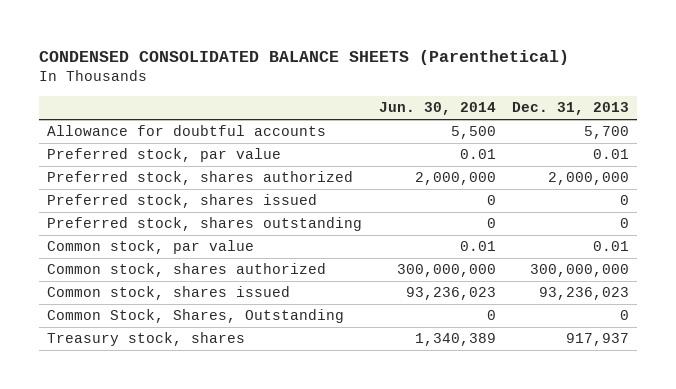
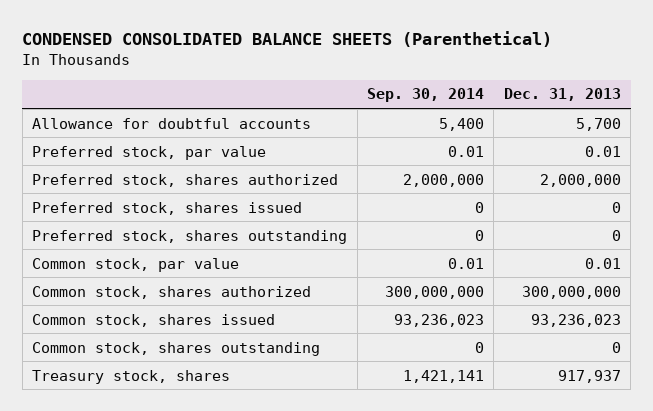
- | Jun. 30, 2014 | Dec. 31, 2013
+ | Sep. 30, 2014 | Dec. 31, 2013
- Common Stock, Shares, Outstanding | 0 | 0
+ Common stock, shares outstanding | 0 | 0

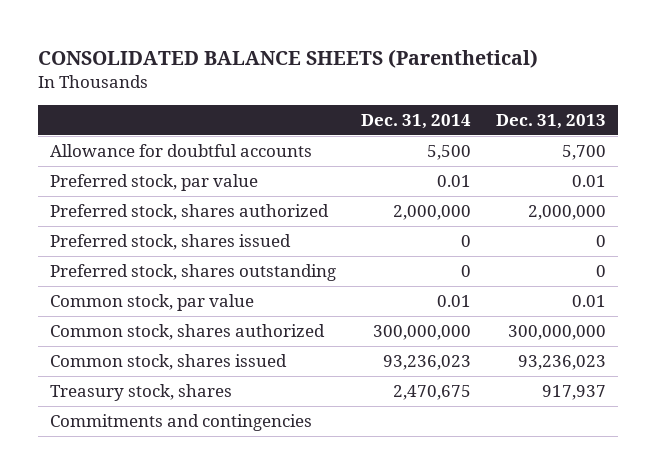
- CONDENSED CONSOLIDATED BALANCE SHEETS (Parenthetical)
+ CONSOLIDATED BALANCE SHEETS (Parenthetical)
- | Sep. 30, 2014 | Dec. 31, 2013
+ | Dec. 31, 2014 | Dec. 31, 2013
- Common stock, shares outstanding | 0 | 0
+ Commitments and contingencies

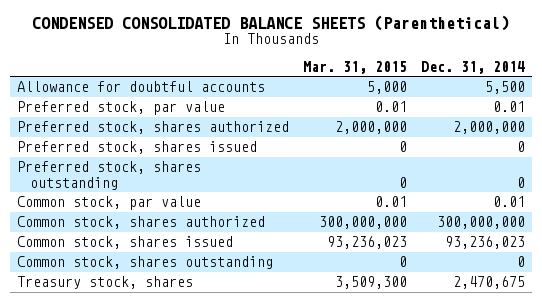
- CONSOLIDATED BALANCE SHEETS (Parenthetical)
+ CONDENSED CONSOLIDATED BALANCE SHEETS (Parenthetical)
- | Dec. 31, 2014 | Dec. 31, 2013
+ | Mar. 31, 2015 | Dec. 31, 2014
+ Common stock, shares outstanding | 0 | 0
- Commitments and contingencies

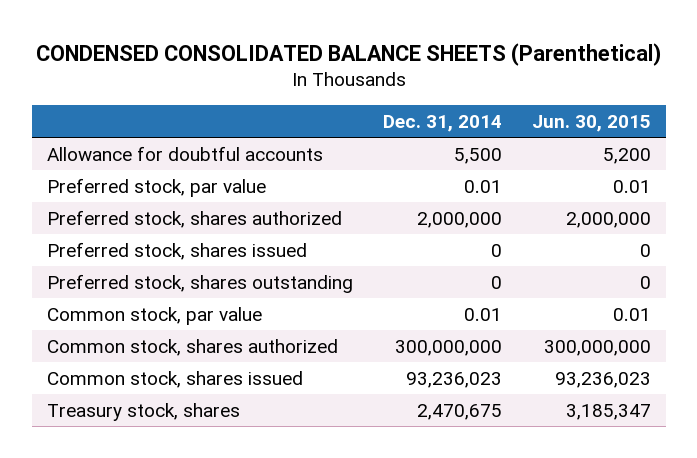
- | Mar. 31, 2015 | Dec. 31, 2014
+ | Dec. 31, 2014 | Jun. 30, 2015
- Common stock, shares outstanding | 0 | 0

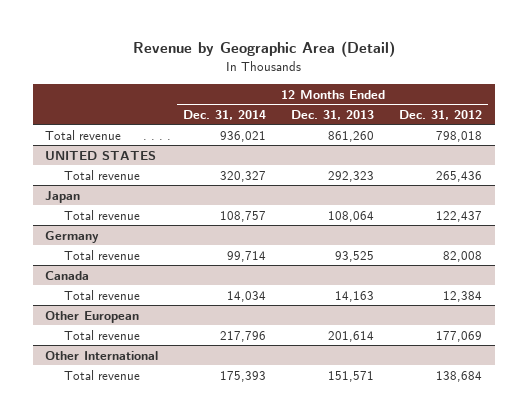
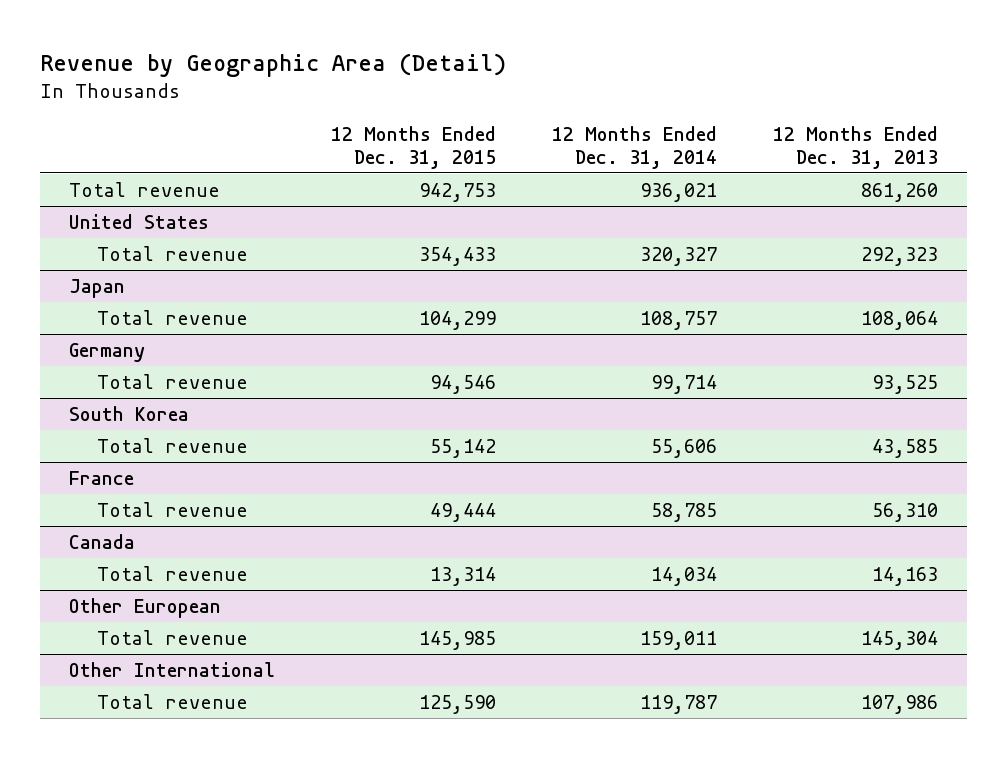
- | 12 Months Ended Dec. 31, 2014 | 12 Months Ended Dec. 31, 2013 | 12 Months Ended Dec. 31, 2012
+ | 12 Months Ended Dec. 31, 2015 | 12 Months Ended Dec. 31, 2014 | 12 Months Ended Dec. 31, 2013
- UNITED STATES
+ United States
+ South Korea
+ Total revenue | 55,142 | 55,606 | 43,585
+ France
+ Total revenue | 49,444 | 58,785 | 56,310
@ Other European
- Total revenue | 217,796 | 201,614 | 177,069
+ Total revenue | 145,985 | 159,011 | 145,304
@ Other International
- Total revenue | 175,393 | 151,571 | 138,684
+ Total revenue | 125,590 | 119,787 | 107,986

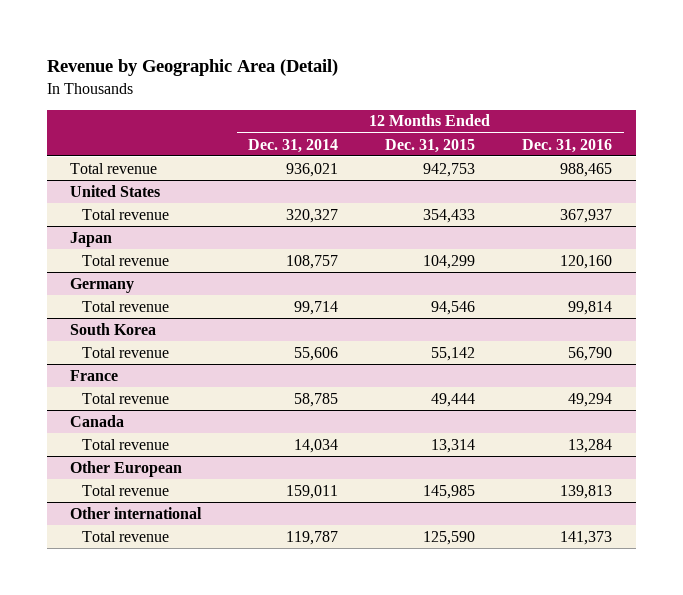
- | 12 Months Ended Dec. 31, 2015 | 12 Months Ended Dec. 31, 2014 | 12 Months Ended Dec. 31, 2013
+ | 12 Months Ended Dec. 31, 2014 | 12 Months Ended Dec. 31, 2015 | 12 Months Ended Dec. 31, 2016
- Other International
+ Other international

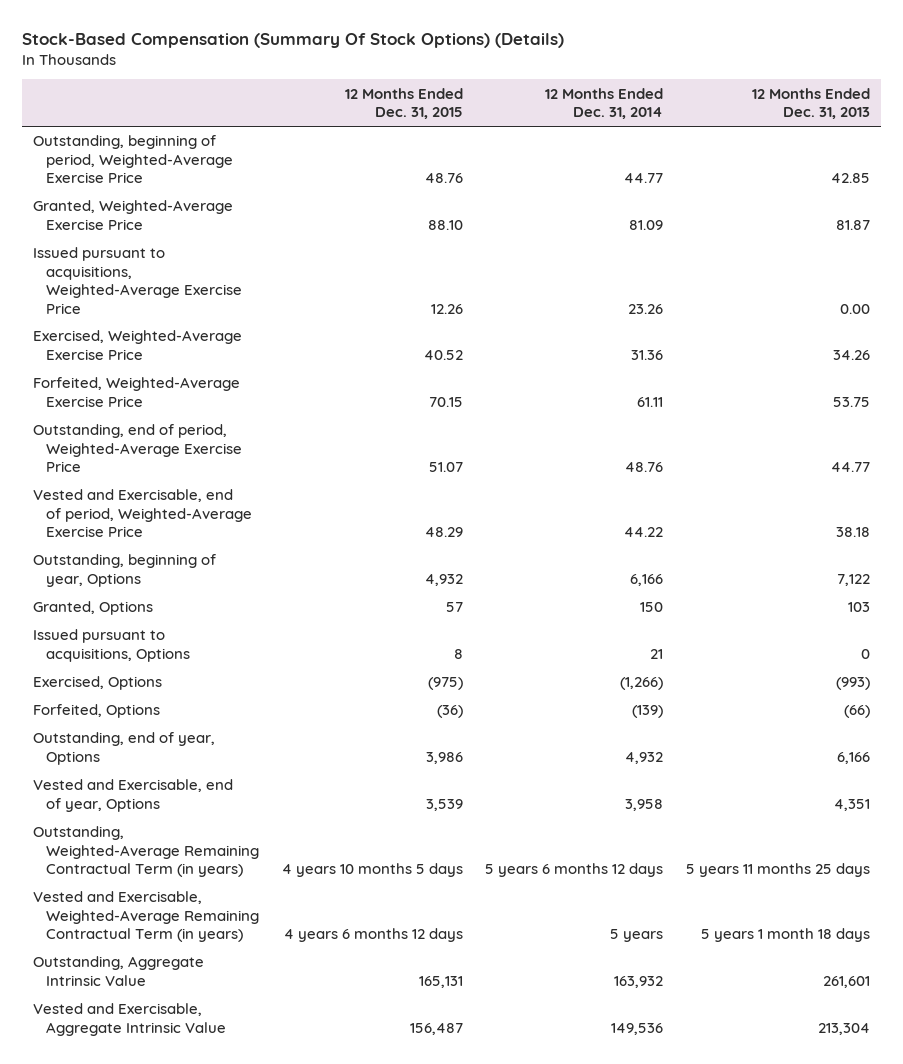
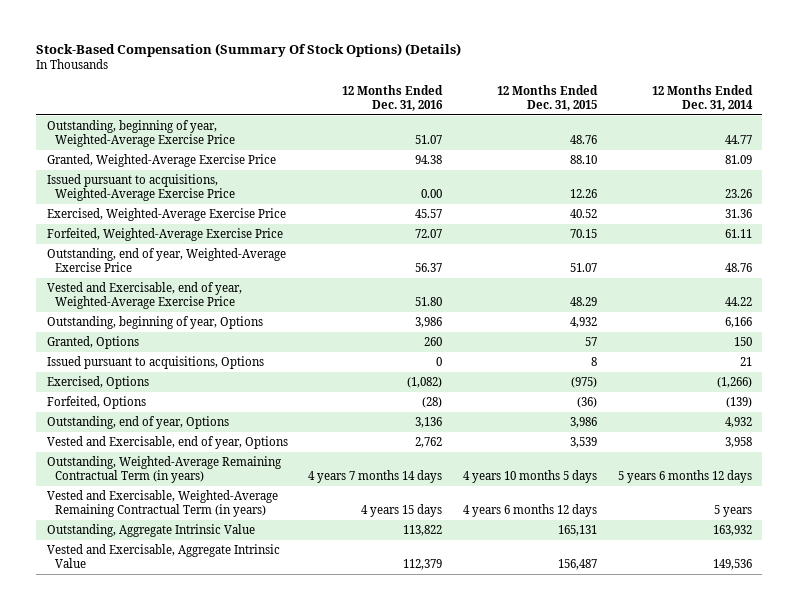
- | 12 Months Ended Dec. 31, 2015 | 12 Months Ended Dec. 31, 2014 | 12 Months Ended Dec. 31, 2013
+ | 12 Months Ended Dec. 31, 2016 | 12 Months Ended Dec. 31, 2015 | 12 Months Ended Dec. 31, 2014
- Outstanding, beginning of period, Weighted-Average Exercise Price | 48.76 | 44.77 | 42.85
+ Outstanding, beginning of year, Weighted-Average Exercise Price | 51.07 | 48.76 | 44.77
- Outstanding, end of period, Weighted-Average Exercise Price | 51.07 | 48.76 | 44.77
- Vested and Exercisable, end of period, Weighted-Average Exercise Price | 48.29 | 44.22 | 38.18
+ Outstanding, end of year, Weighted-Average Exercise Price | 56.37 | 51.07 | 48.76
+ Vested and Exercisable, end of year, Weighted-Average Exercise Price | 51.80 | 48.29 | 44.22

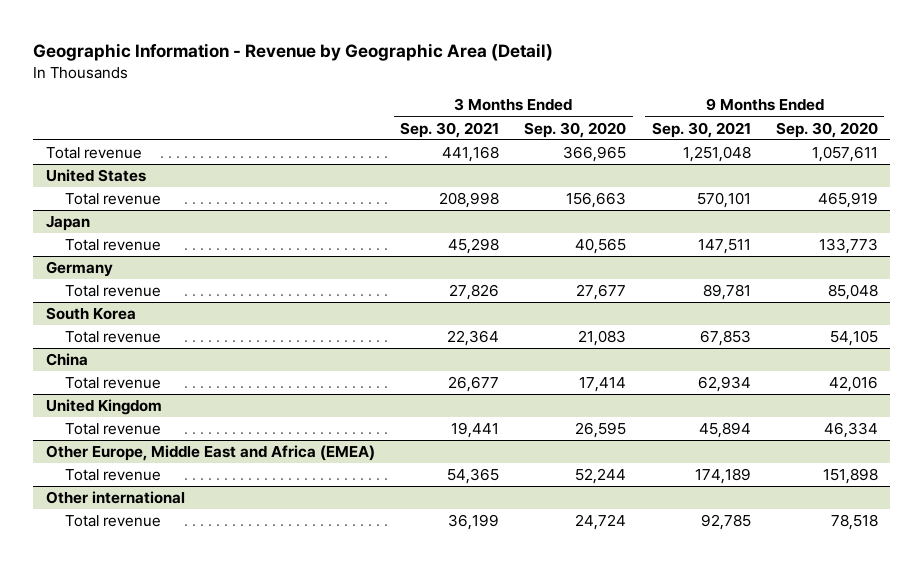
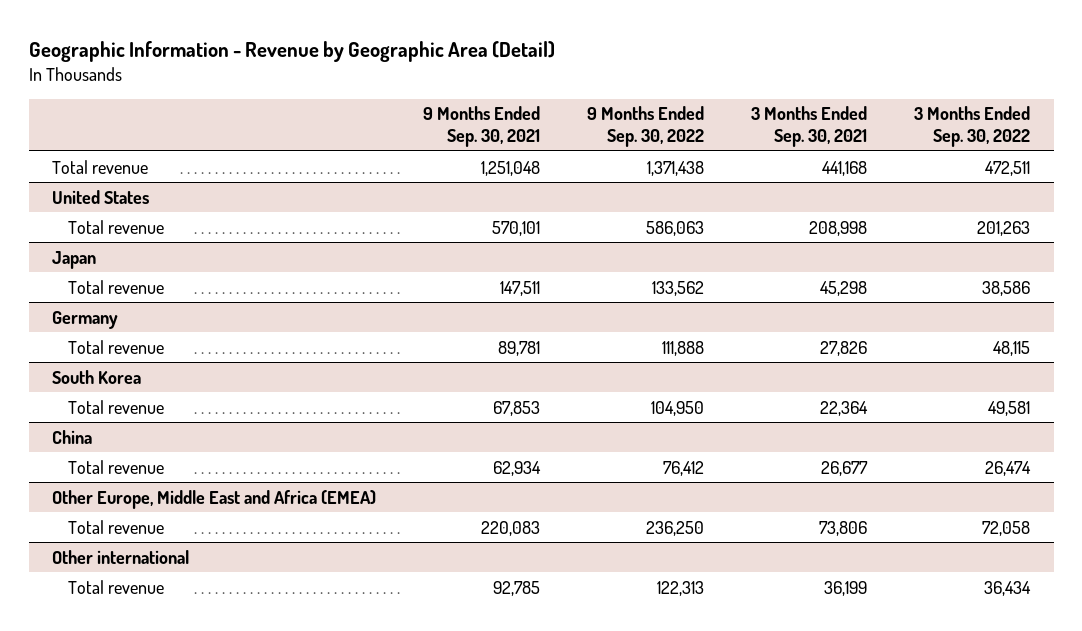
- | 3 Months Ended Sep. 30, 2021 | 3 Months Ended Sep. 30, 2020 | 9 Months Ended Sep. 30, 2021 | 9 Months Ended Sep. 30, 2020
+ | 9 Months Ended Sep. 30, 2021 | 9 Months Ended Sep. 30, 2022 | 3 Months Ended Sep. 30, 2021 | 3 Months Ended Sep. 30, 2022
- United Kingdom
- Total revenue | 19,441 | 26,595 | 45,894 | 46,334
@ Other Europe, Middle East and Africa (EMEA)
- Total revenue | 54,365 | 52,244 | 174,189 | 151,898
+ Total revenue | 220,083 | 236,250 | 73,806 | 72,058

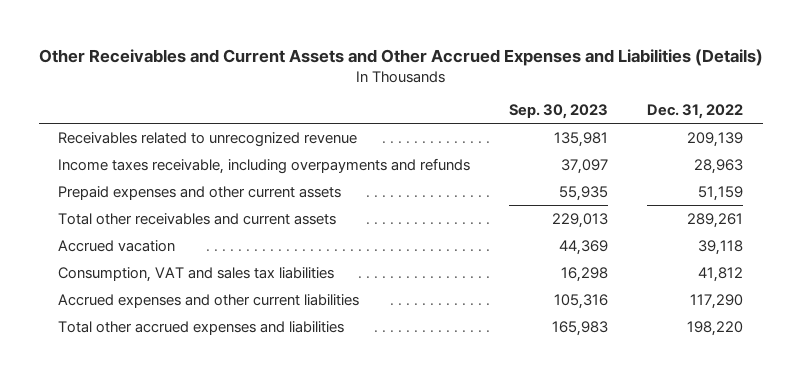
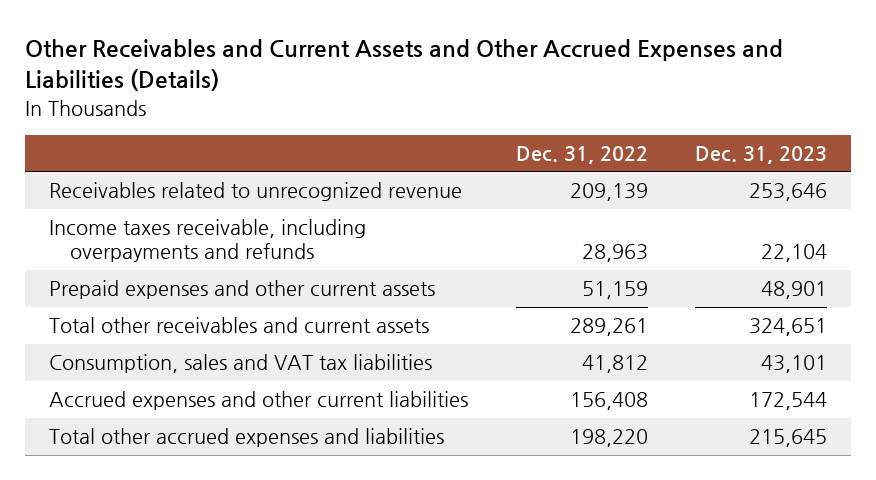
- | Sep. 30, 2023 | Dec. 31, 2022
+ | Dec. 31, 2022 | Dec. 31, 2023
- Accrued vacation | 44,369 | 39,118
- Consumption, VAT and sales tax liabilities | 16,298 | 41,812
- Accrued expenses and other current liabilities | 105,316 | 117,290
+ Consumption, sales and VAT tax liabilities | 41,812 | 43,101
+ Accrued expenses and other current liabilities | 156,408 | 172,544

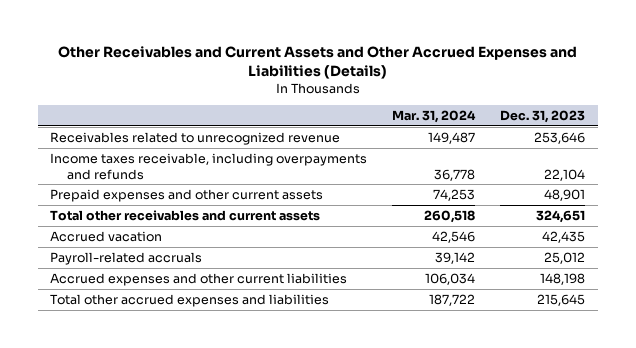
- | Dec. 31, 2022 | Dec. 31, 2023
+ | Mar. 31, 2024 | Dec. 31, 2023
- Consumption, sales and VAT tax liabilities | 41,812 | 43,101
- Accrued expenses and other current liabilities | 156,408 | 172,544
+ Accrued vacation | 42,546 | 42,435
+ Payroll-related accruals | 39,142 | 25,012
+ Accrued expenses and other current liabilities | 106,034 | 148,198

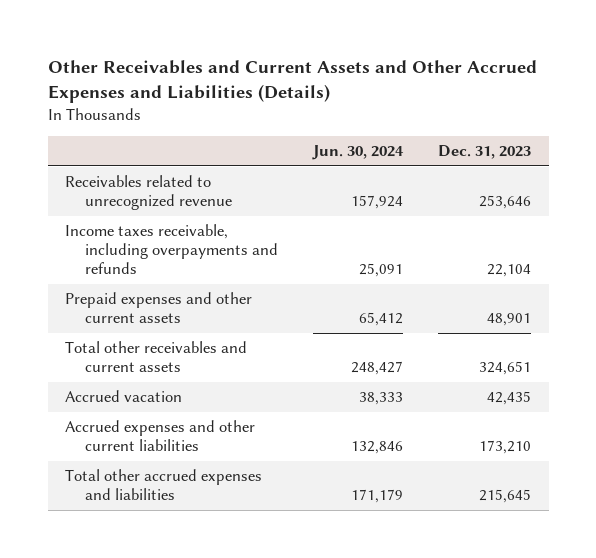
- | Mar. 31, 2024 | Dec. 31, 2023
+ | Jun. 30, 2024 | Dec. 31, 2023
- Payroll-related accruals | 39,142 | 25,012
- Accrued expenses and other current liabilities | 106,034 | 148,198
+ Accrued expenses and other current liabilities | 132,846 | 173,210

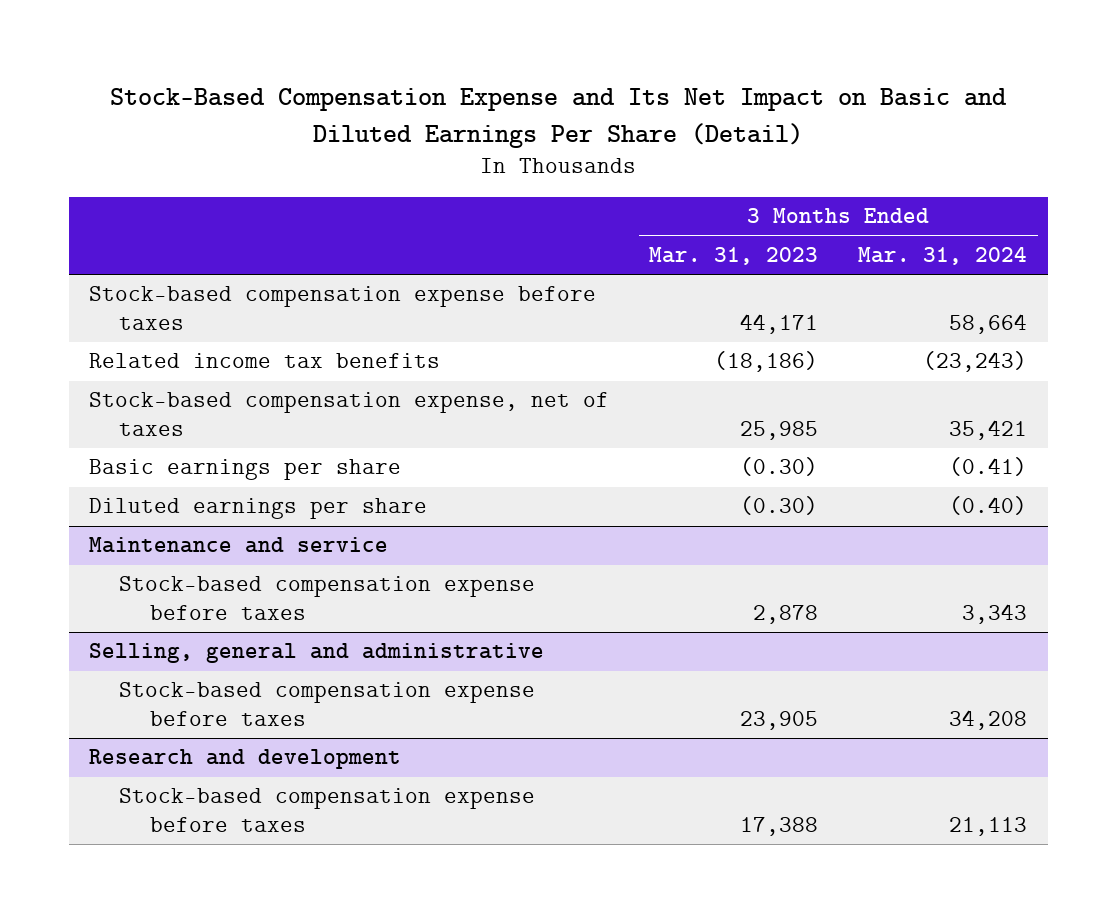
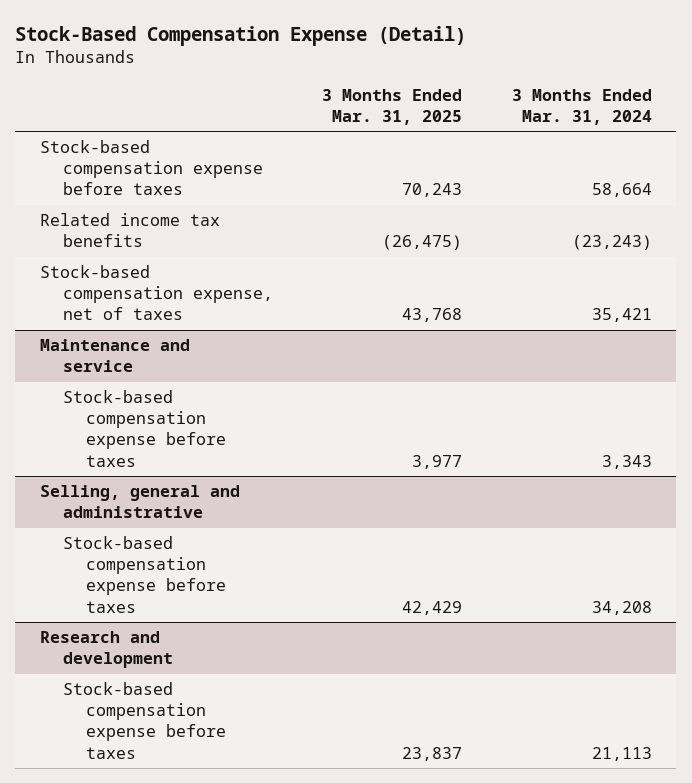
- Stock-Based Compensation Expense and Its Net Impact on Basic and Diluted Earnings Per Share (Detail)
+ Stock-Based Compensation Expense (Detail)
- | 3 Months Ended Mar. 31, 2023 | 3 Months Ended Mar. 31, 2024
+ | 3 Months Ended Mar. 31, 2025 | 3 Months Ended Mar. 31, 2024
- Basic earnings per share | (0.30) | (0.41)
- Diluted earnings per share | (0.30) | (0.40)

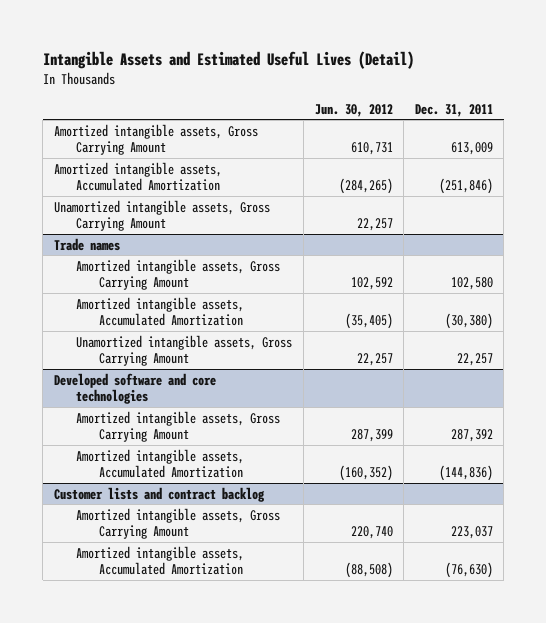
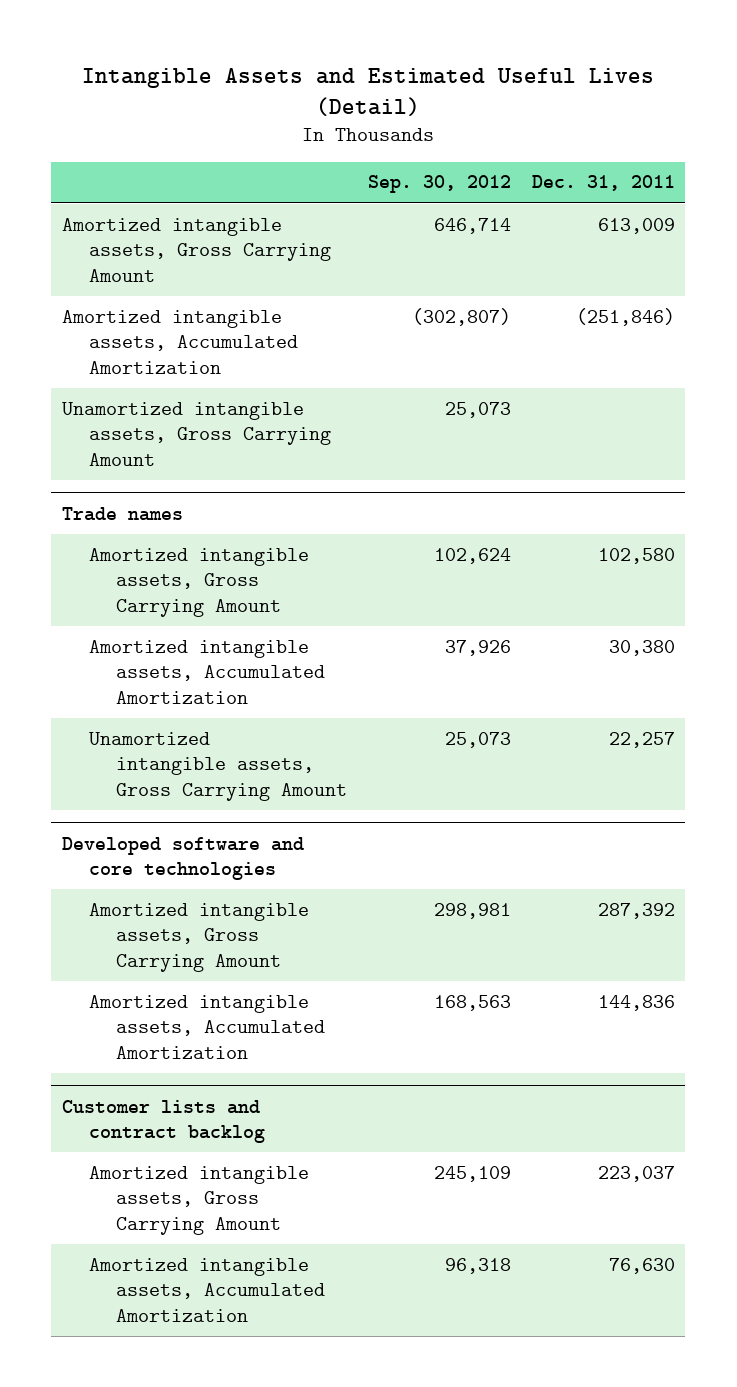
- | Jun. 30, 2012 | Dec. 31, 2011
+ | Sep. 30, 2012 | Dec. 31, 2011
@ Trade names
- Amortized intangible assets, Accumulated Amortization | (35,405) | (30,380)
+ Amortized intangible assets, Accumulated Amortization | 37,926 | 30,380
@ Developed software and core technologies
- Amortized intangible assets, Accumulated Amortization | (160,352) | (144,836)
+ Amortized intangible assets, Accumulated Amortization | 168,563 | 144,836
@ Customer lists and contract backlog
- Amortized intangible assets, Accumulated Amortization | (88,508) | (76,630)
+ Amortized intangible assets, Accumulated Amortization | 96,318 | 76,630

